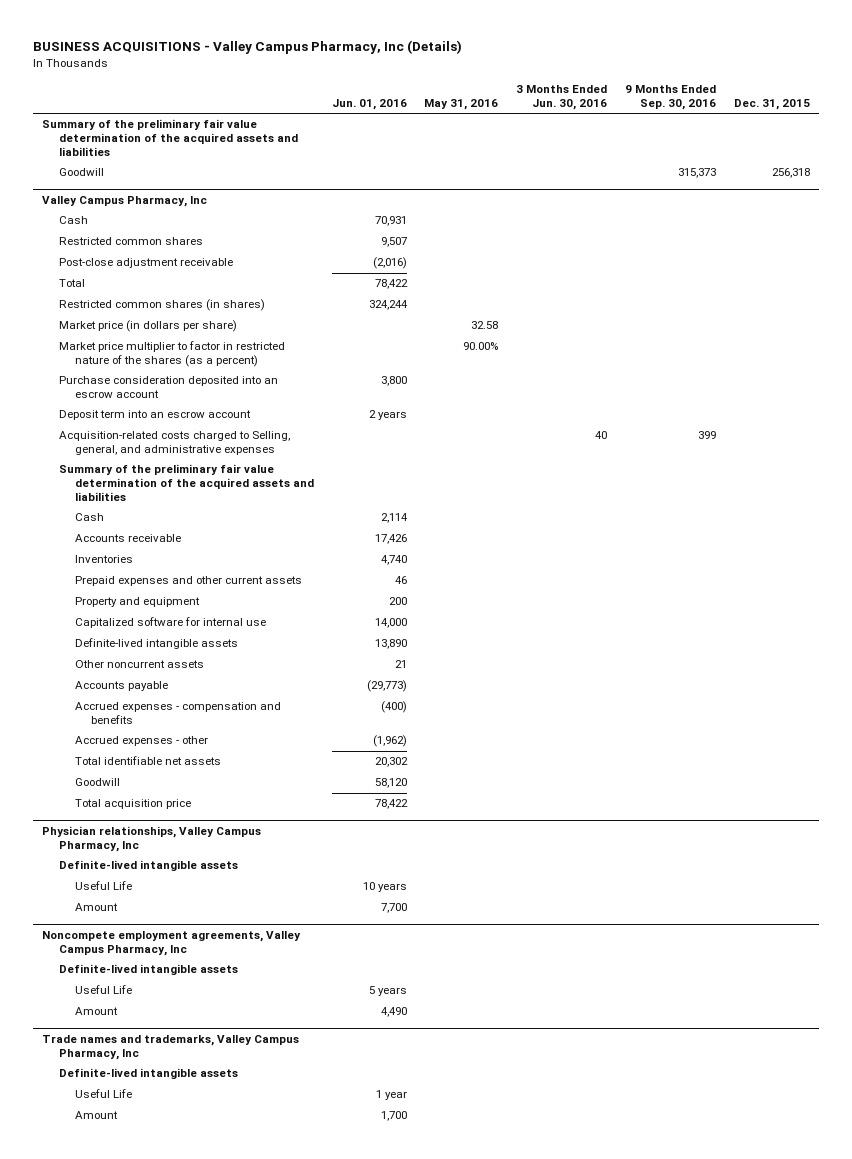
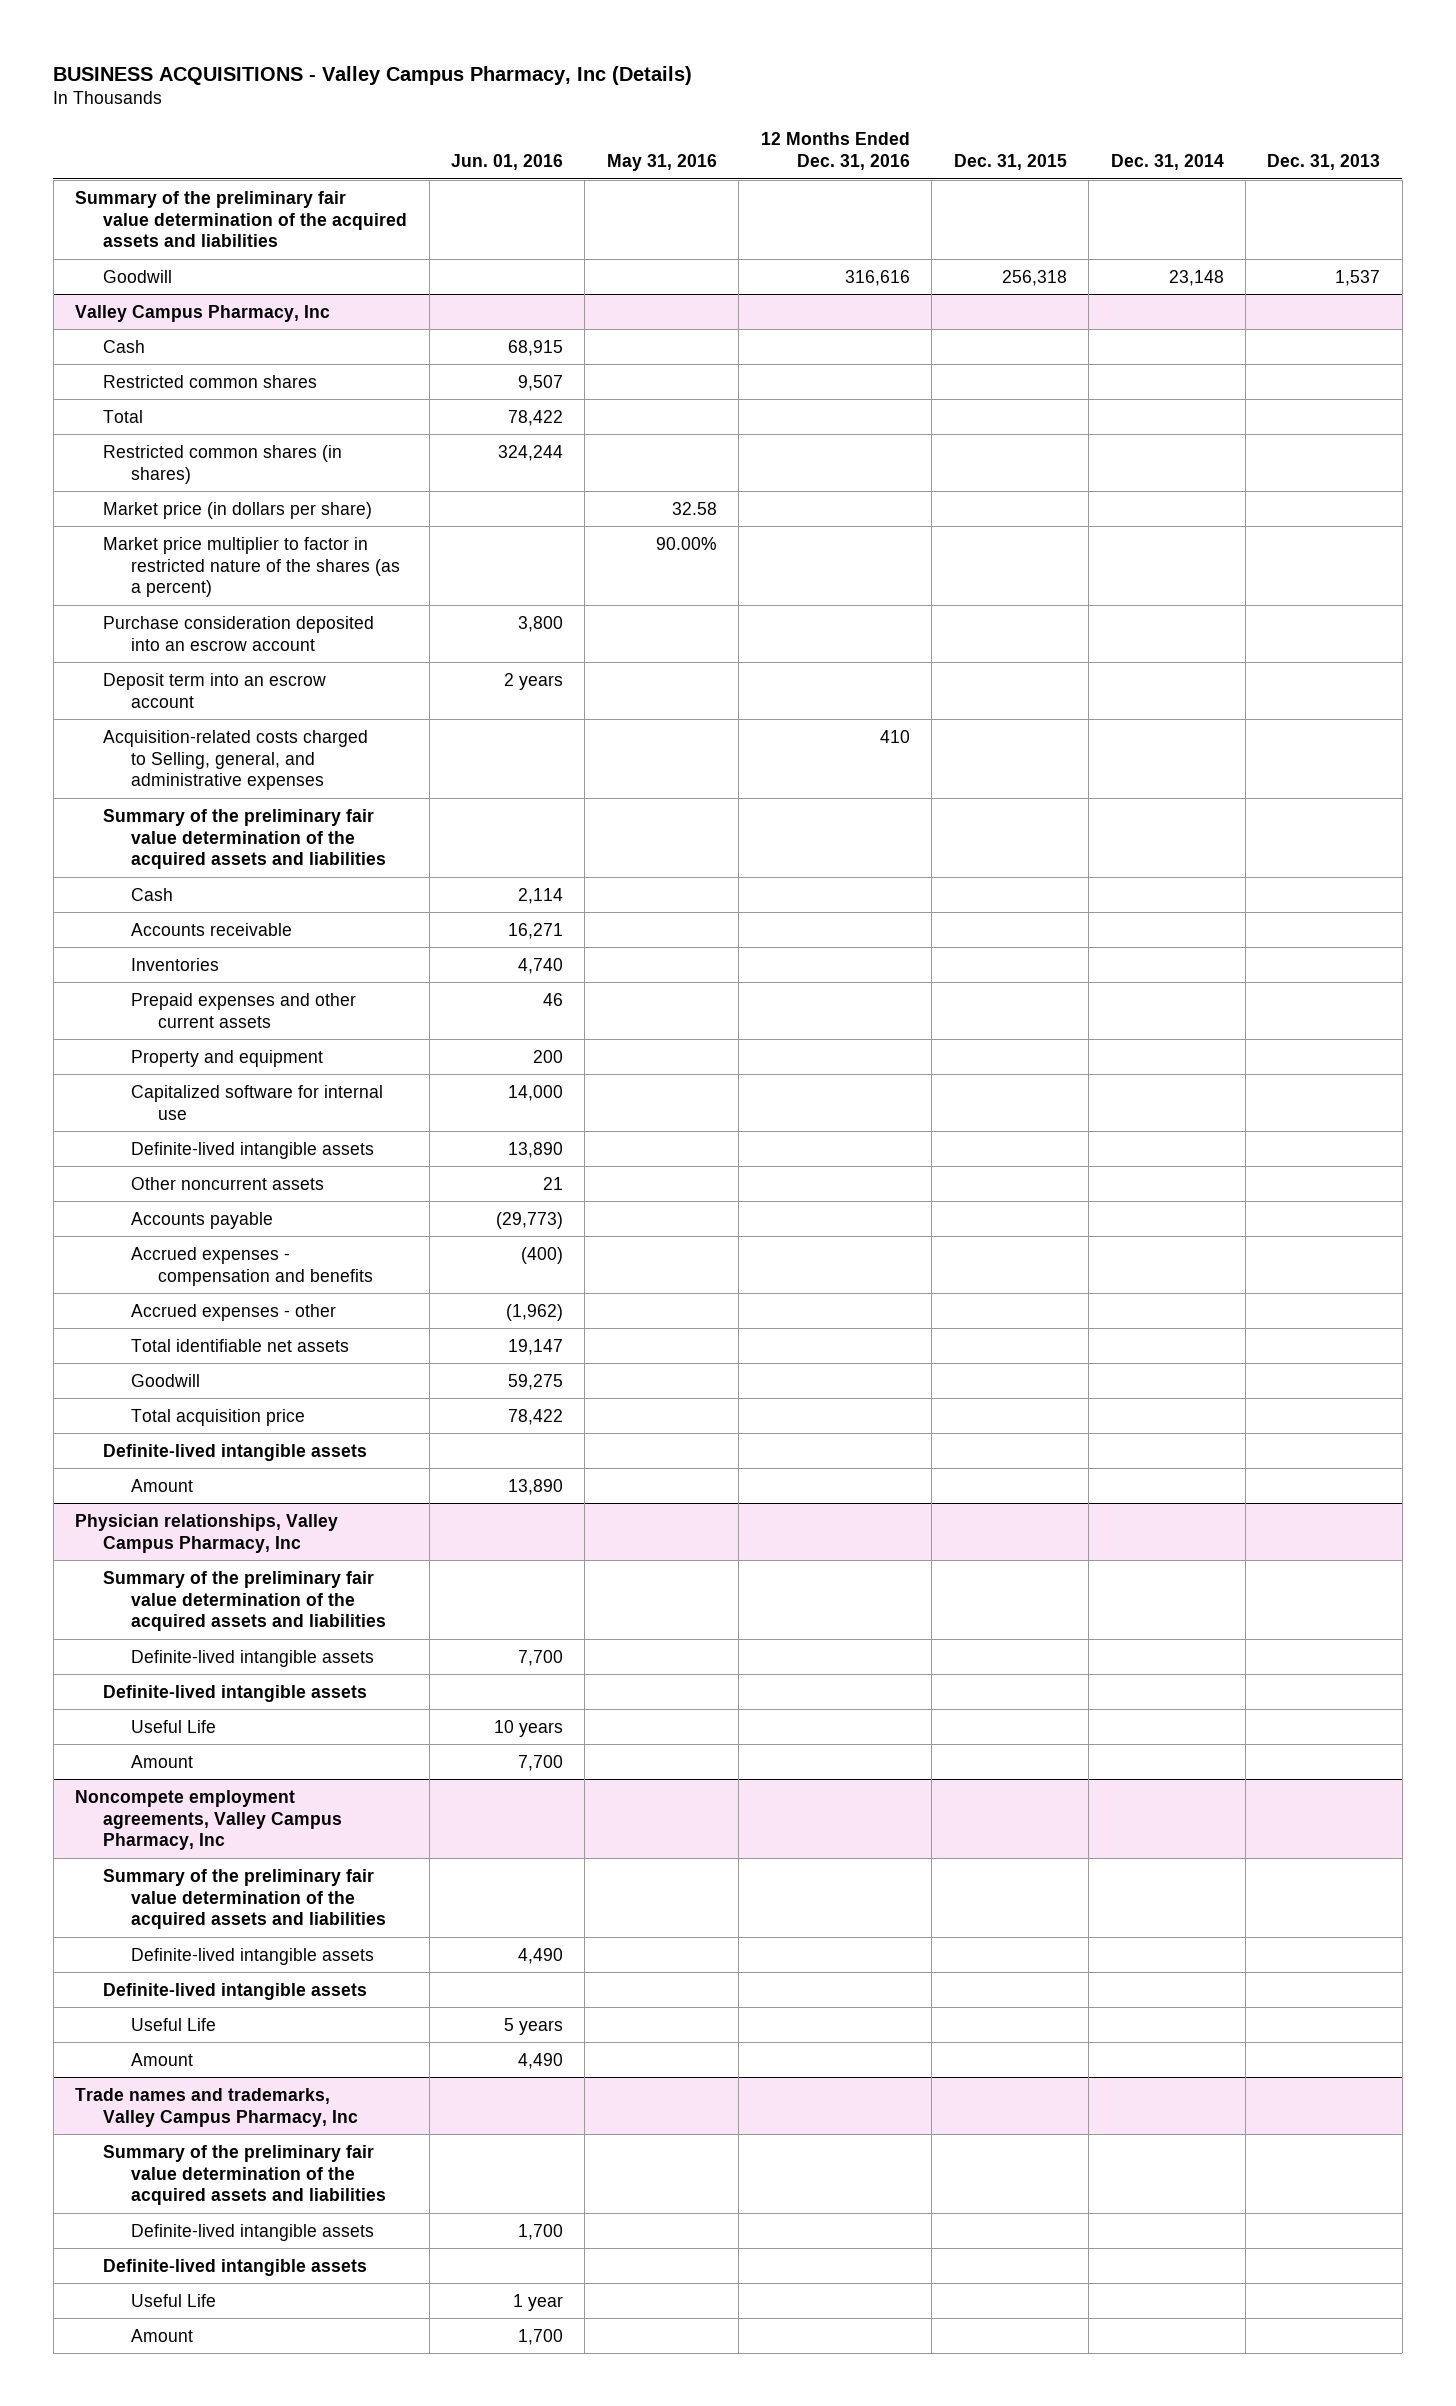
- | Jun. 01, 2016 | May 31, 2016 | 3 Months Ended Jun. 30, 2016 | 9 Months Ended Sep. 30, 2016 | Dec. 31, 2015
+ | Jun. 01, 2016 | May 31, 2016 | 12 Months Ended Dec. 31, 2016 | Dec. 31, 2015 | Dec. 31, 2014 | Dec. 31, 2013
@ Valley Campus Pharmacy, Inc
- Cash | 70,931 | | | |
+ Cash | 68,915 | | | | |
- Post-close adjustment receivable | (2,016) | | | |
- Accounts receivable | 17,426 | | | |
+ Accounts receivable | 16,271 | | | | |
- Total identifiable net assets | 20,302 | | | |
- Goodwill | 58,120 | | | |
+ Total identifiable net assets | 19,147 | | | | |
+ Goodwill | 59,275 | | | | |
+ Definite-lived intangible assets
+ Amount | 13,890 | | | | |
@ Physician relationships, Valley Campus Pharmacy, Inc
+ Summary of the preliminary fair value determination of the acquired assets and liabilities
+ Definite-lived intangible assets | 7,700 | | | | |
@ Noncompete employment agreements, Valley Campus Pharmacy, Inc
+ Summary of the preliminary fair value determination of the acquired assets and liabilities
+ Definite-lived intangible assets | 4,490 | | | | |
@ Trade names and trademarks, Valley Campus Pharmacy, Inc
+ Summary of the preliminary fair value determination of the acquired assets and liabilities
+ Definite-lived intangible assets | 1,700 | | | | |

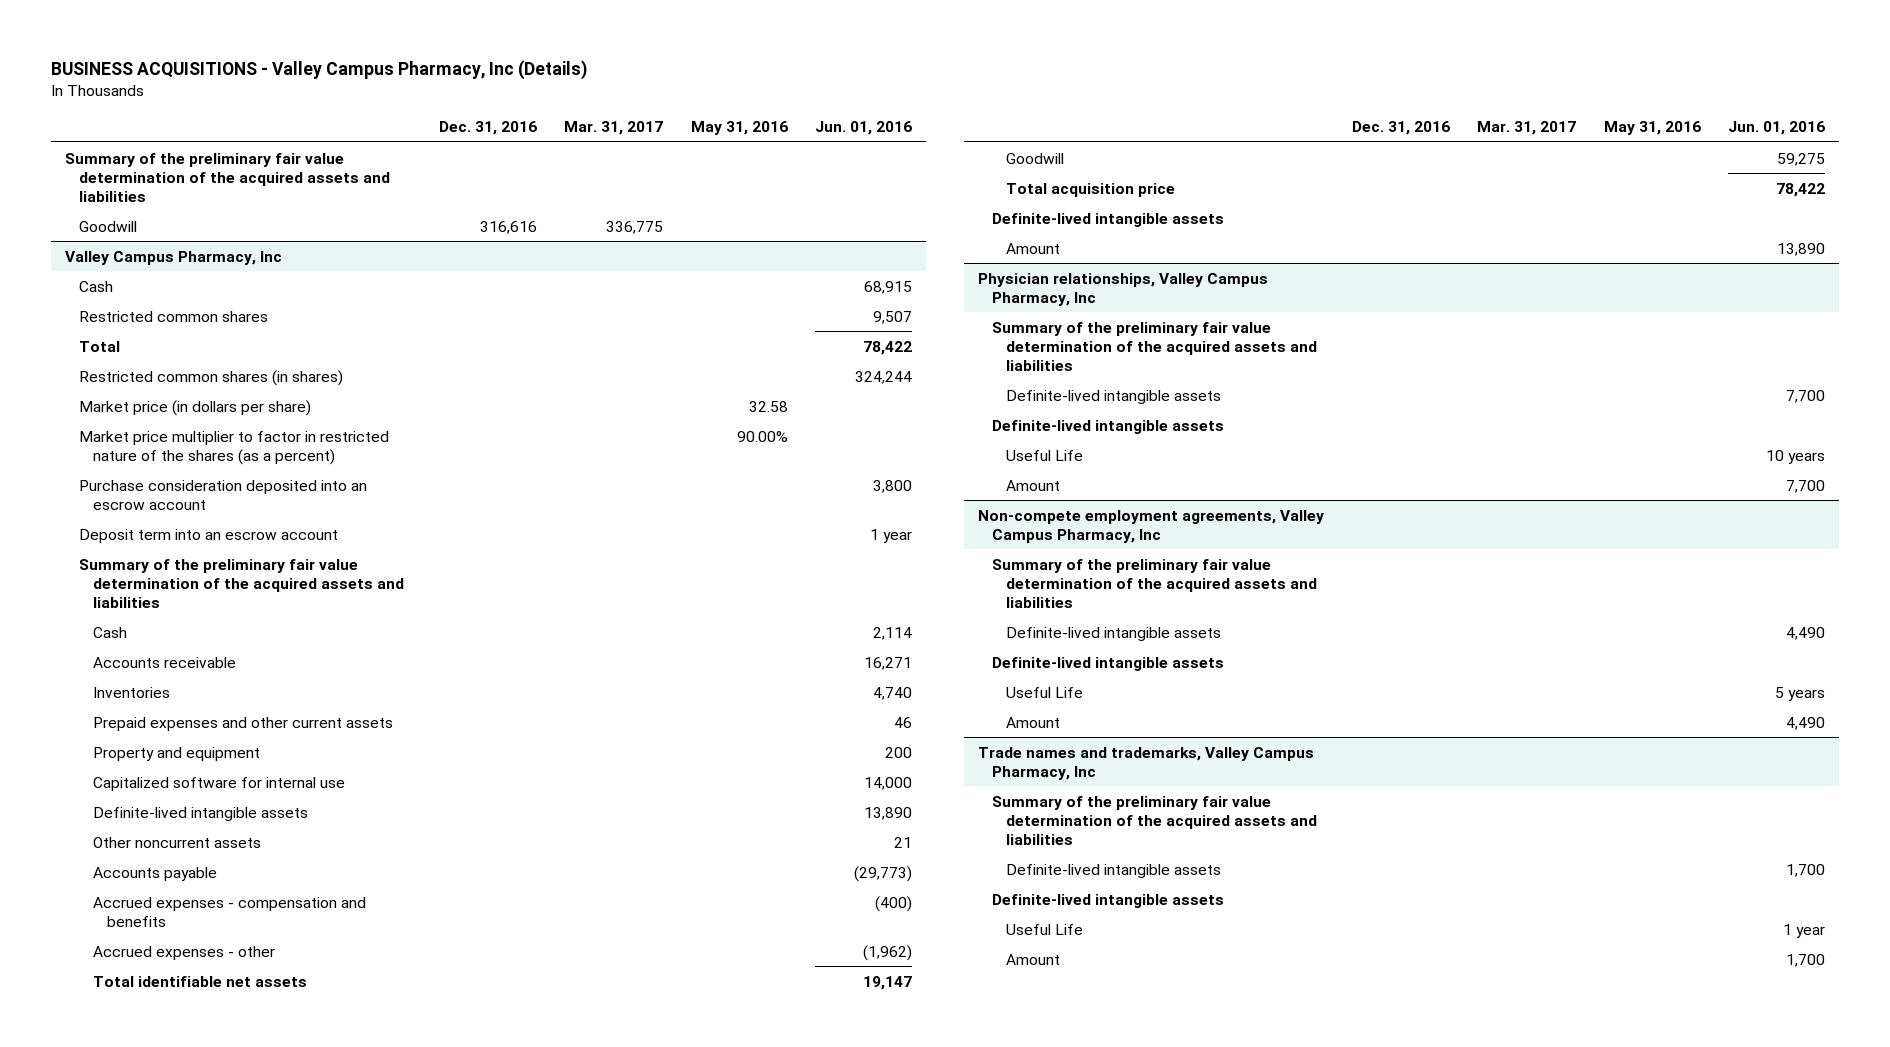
- | Jun. 01, 2016 | May 31, 2016 | 12 Months Ended Dec. 31, 2016 | Dec. 31, 2015 | Dec. 31, 2014 | Dec. 31, 2013
+ | Dec. 31, 2016 | Mar. 31, 2017 | May 31, 2016 | Jun. 01, 2016
@ Valley Campus Pharmacy, Inc
- Deposit term into an escrow account | 2 years | | | | |
- Acquisition-related costs charged to Selling, general, and administrative expenses | | | 410 | | |
+ Deposit term into an escrow account | | | | 1 year
- Noncompete employment agreements, Valley Campus Pharmacy, Inc
+ Non-compete employment agreements, Valley Campus Pharmacy, Inc

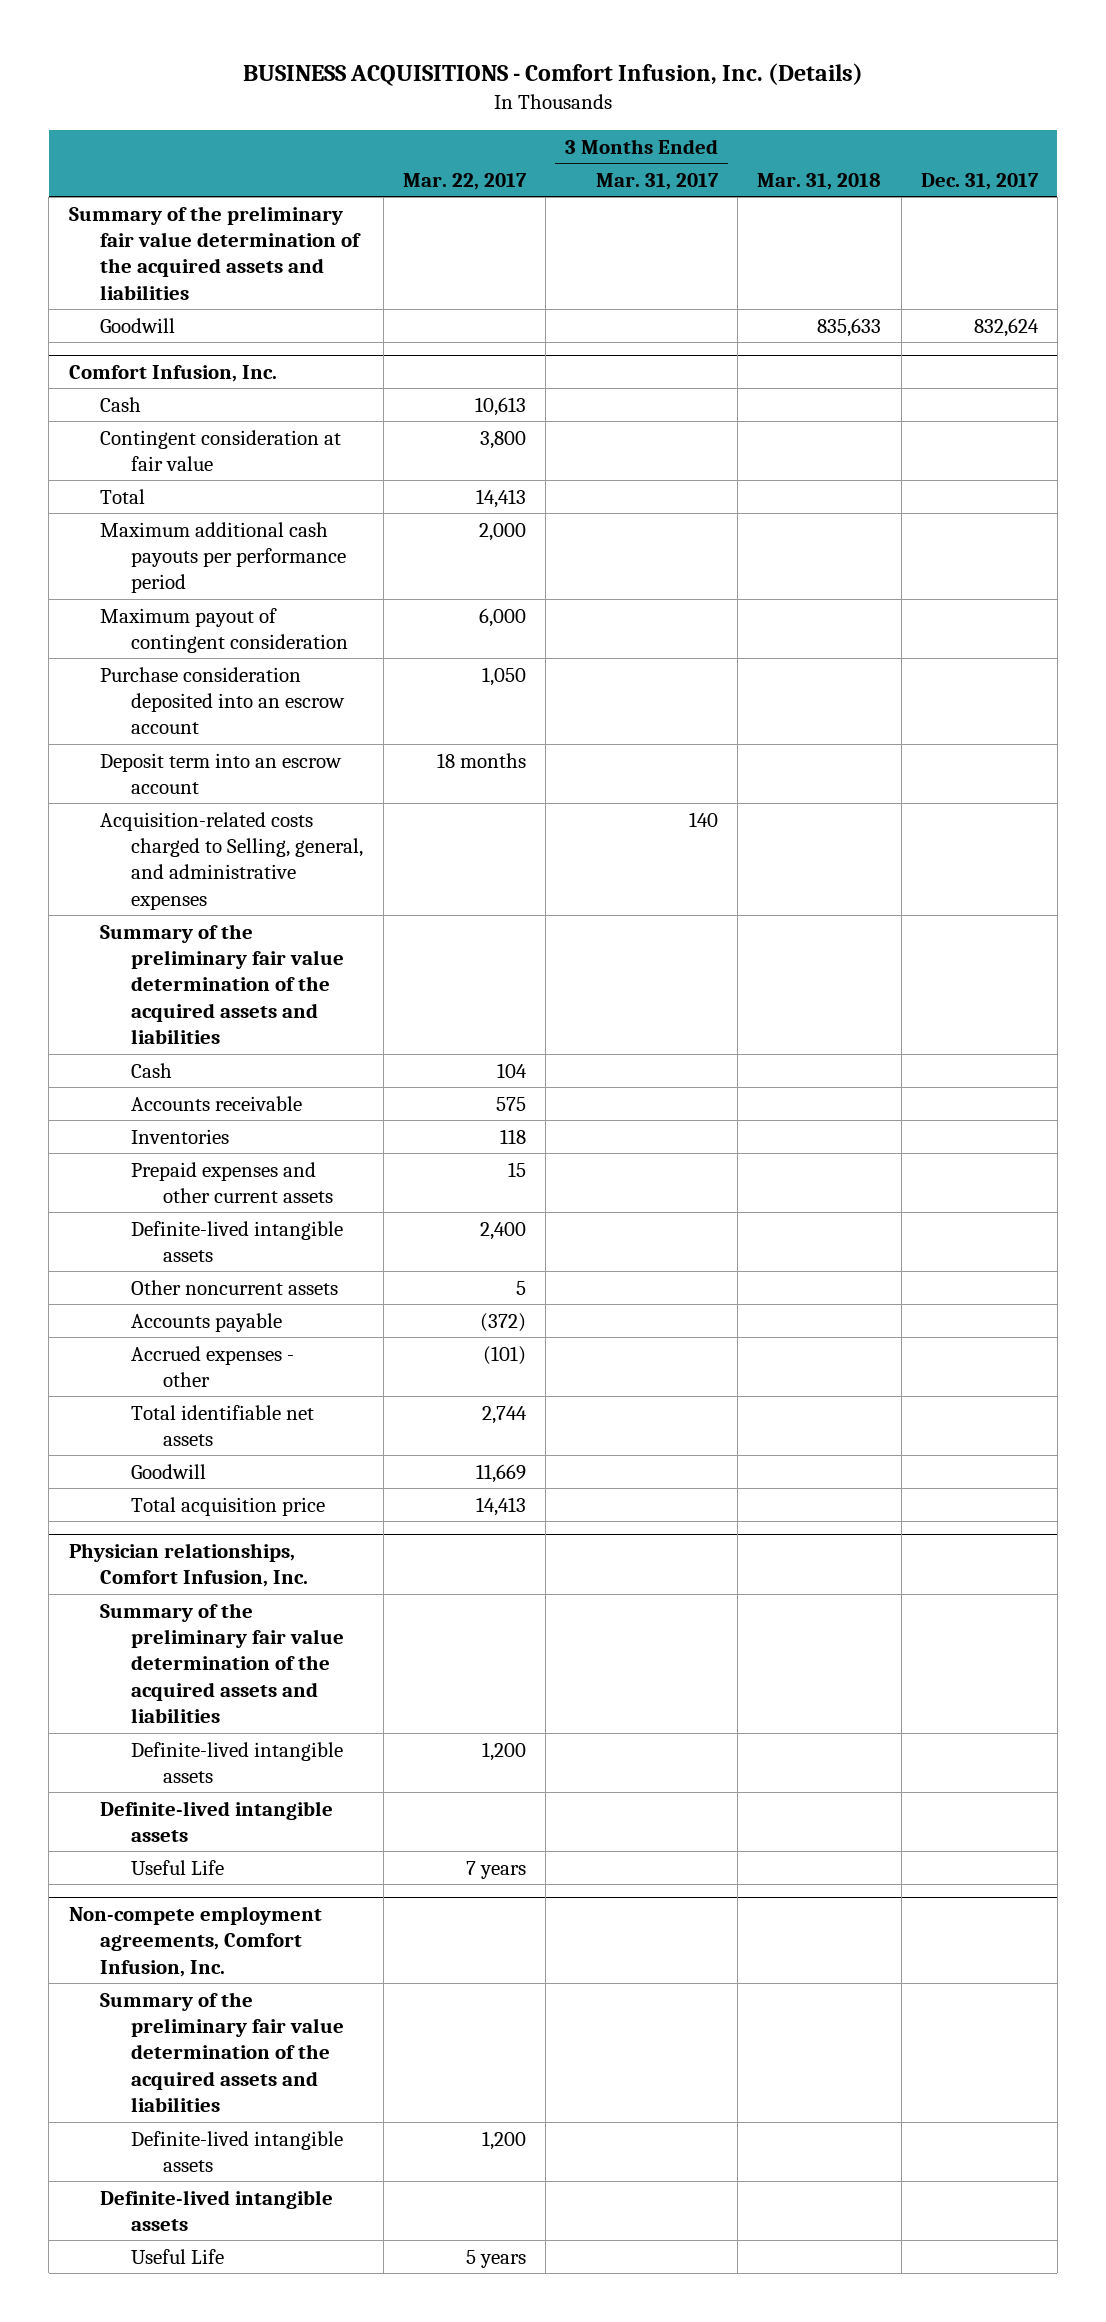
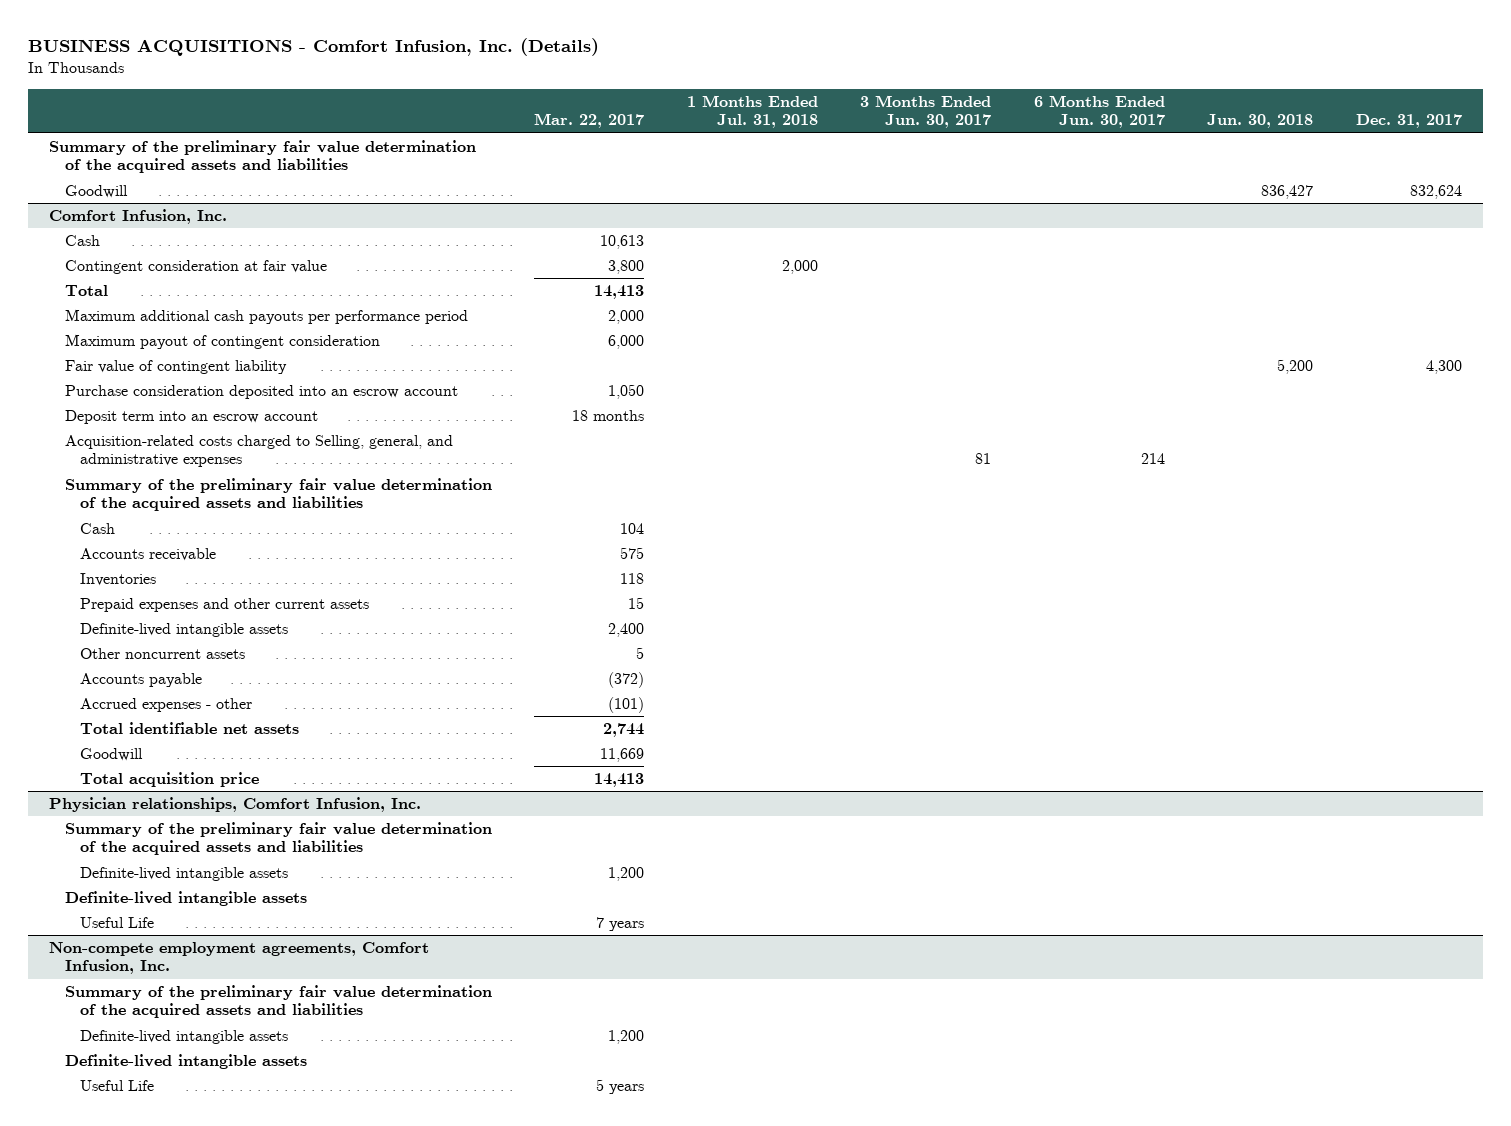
- | Mar. 22, 2017 | 3 Months Ended Mar. 31, 2017 | Mar. 31, 2018 | Dec. 31, 2017
+ | Mar. 22, 2017 | 1 Months Ended Jul. 31, 2018 | 3 Months Ended Jun. 30, 2017 | 6 Months Ended Jun. 30, 2017 | Jun. 30, 2018 | Dec. 31, 2017
@ Comfort Infusion, Inc.
+ Fair value of contingent liability | | | | | 5,200 | 4,300

